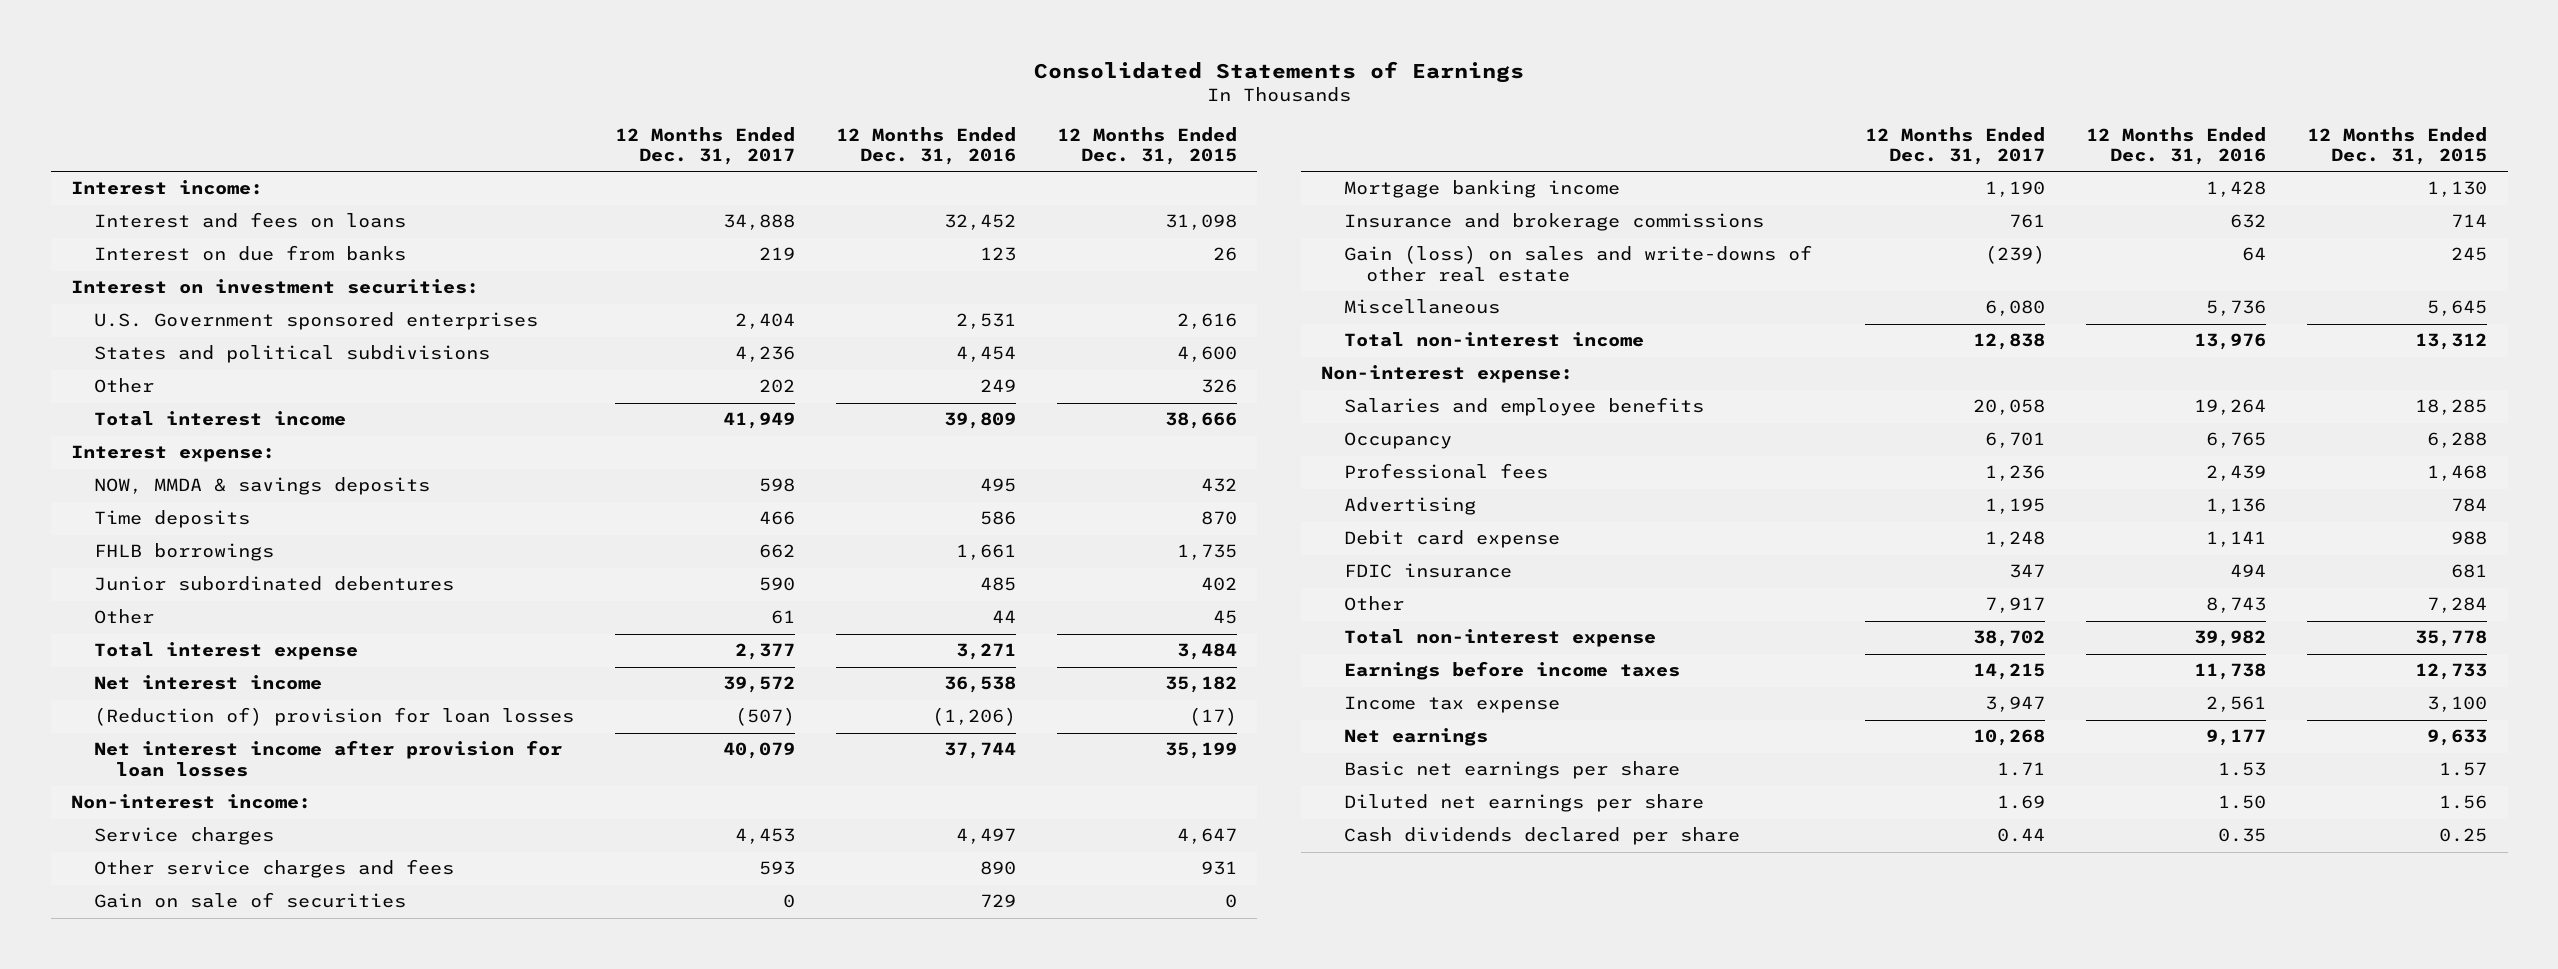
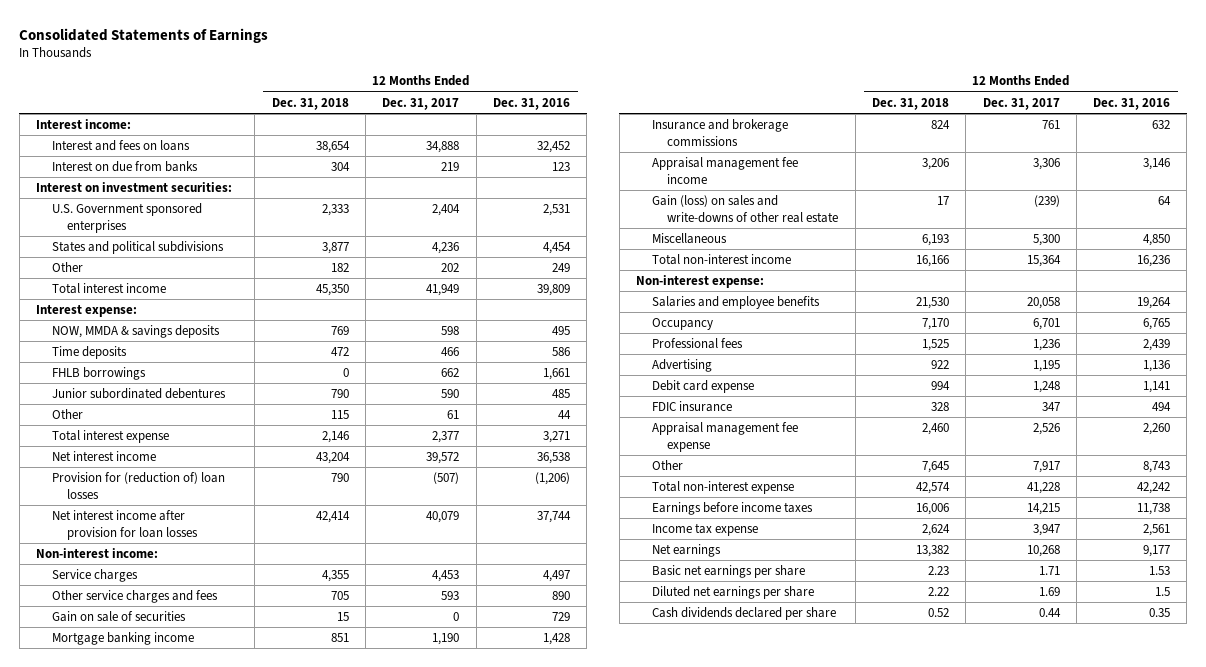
- | 12 Months Ended Dec. 31, 2017 | 12 Months Ended Dec. 31, 2016 | 12 Months Ended Dec. 31, 2015
+ | 12 Months Ended Dec. 31, 2018 | 12 Months Ended Dec. 31, 2017 | 12 Months Ended Dec. 31, 2016
- (Reduction of) provision for loan losses | (507) | (1,206) | (17)
+ Provision for (reduction of) loan losses | 790 | (507) | (1,206)
+ Appraisal management fee income | 3,206 | 3,306 | 3,146
- Miscellaneous | 6,080 | 5,736 | 5,645
- Total non-interest income | 12,838 | 13,976 | 13,312
+ Miscellaneous | 6,193 | 5,300 | 4,850
+ Total non-interest income | 16,166 | 15,364 | 16,236
+ Appraisal management fee expense | 2,460 | 2,526 | 2,260
- Total non-interest expense | 38,702 | 39,982 | 35,778
+ Total non-interest expense | 42,574 | 41,228 | 42,242
- Diluted net earnings per share | 1.69 | 1.50 | 1.56
+ Diluted net earnings per share | 2.22 | 1.69 | 1.5

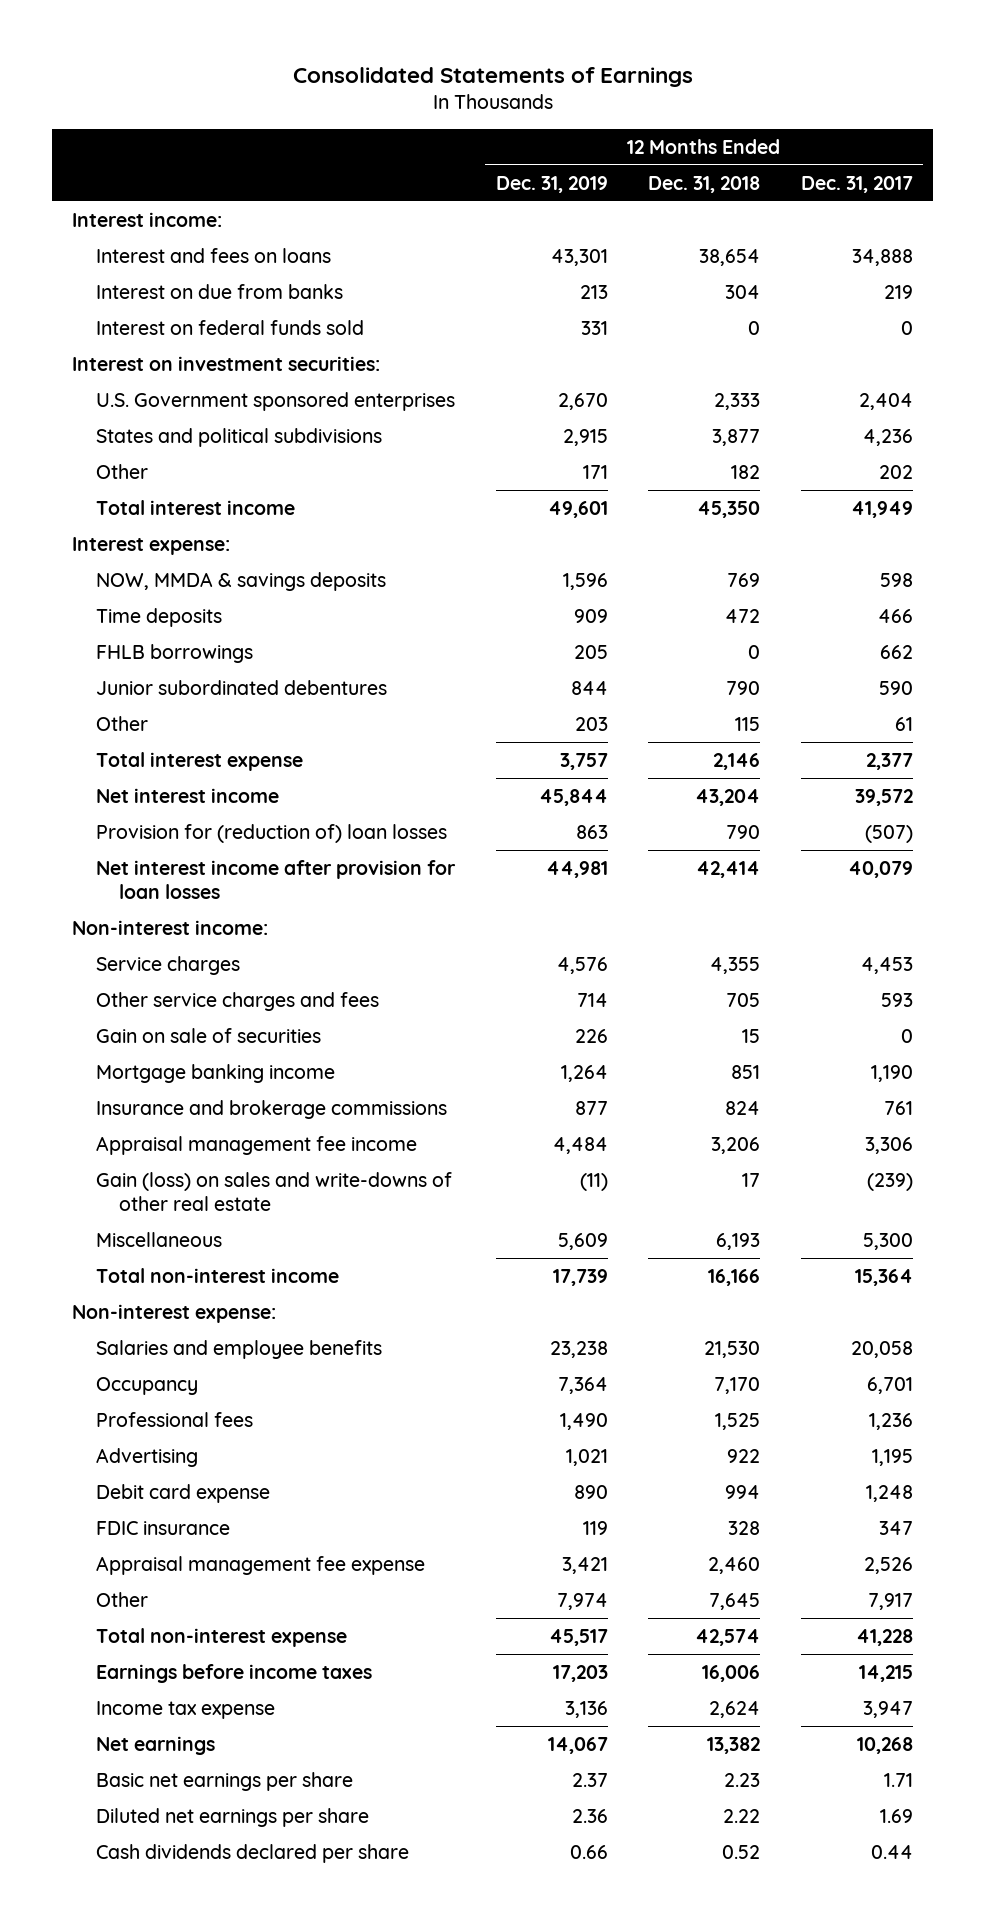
- | 12 Months Ended Dec. 31, 2018 | 12 Months Ended Dec. 31, 2017 | 12 Months Ended Dec. 31, 2016
+ | 12 Months Ended Dec. 31, 2019 | 12 Months Ended Dec. 31, 2018 | 12 Months Ended Dec. 31, 2017
+ Interest on federal funds sold | 331 | 0 | 0

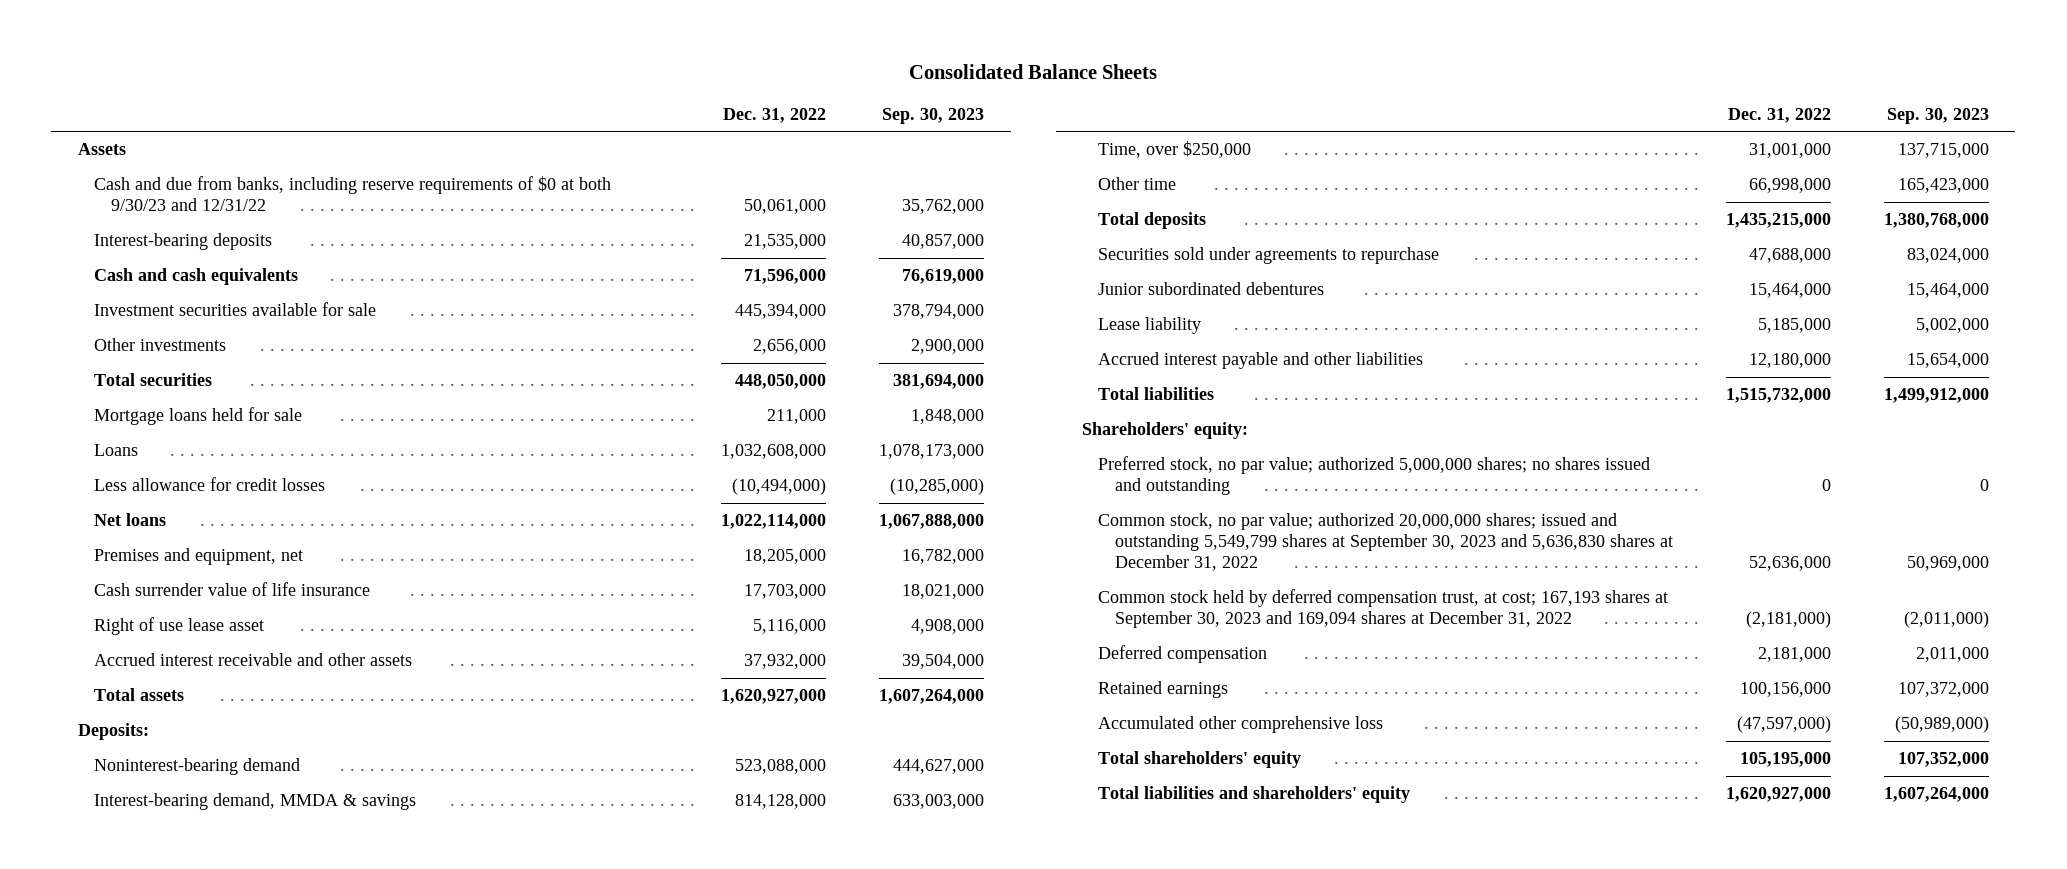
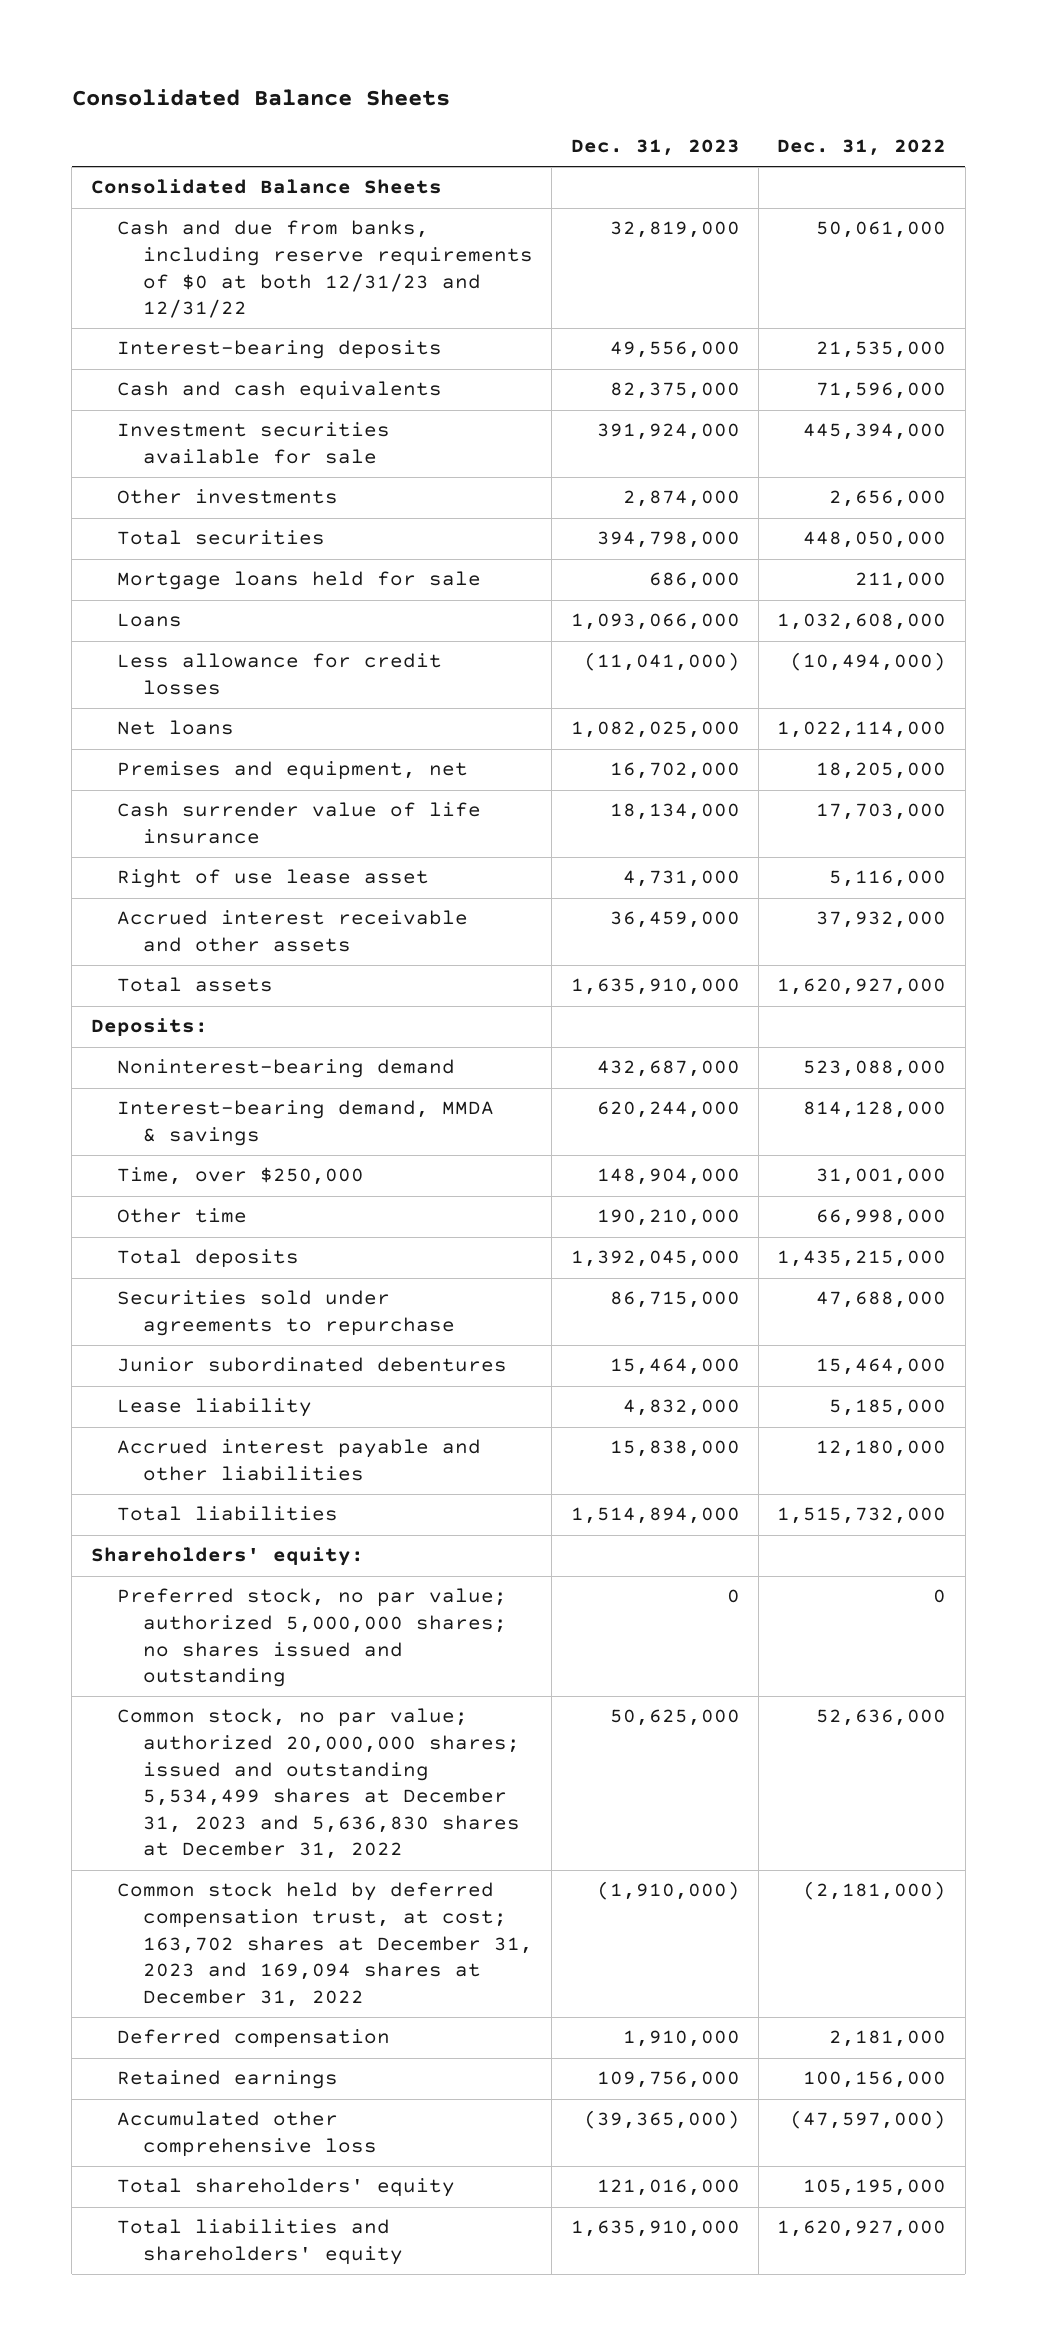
- | Dec. 31, 2022 | Sep. 30, 2023
+ | Dec. 31, 2023 | Dec. 31, 2022
- Assets
- Cash and due from banks, including reserve requirements of $0 at both 9/30/23 and 12/31/22 | 50,061,000 | 35,762,000
+ Consolidated Balance Sheets
+ Cash and due from banks, including reserve requirements of $0 at both 12/31/23 and 12/31/22 | 32,819,000 | 50,061,000
- Common stock, no par value; authorized 20,000,000 shares; issued and outstanding 5,549,799 shares at September 30, 2023 and 5,636,830 shares at December 31, 2022 | 52,636,000 | 50,969,000
- Common stock held by deferred compensation trust, at cost; 167,193 shares at September 30, 2023 and 169,094 shares at December 31, 2022 | (2,181,000) | (2,011,000)
+ Common stock, no par value; authorized 20,000,000 shares; issued and outstanding 5,534,499 shares at December 31, 2023 and 5,636,830 shares at December 31, 2022 | 50,625,000 | 52,636,000
+ Common stock held by deferred compensation trust, at cost; 163,702 shares at December 31, 2023 and 169,094 shares at December 31, 2022 | (1,910,000) | (2,181,000)

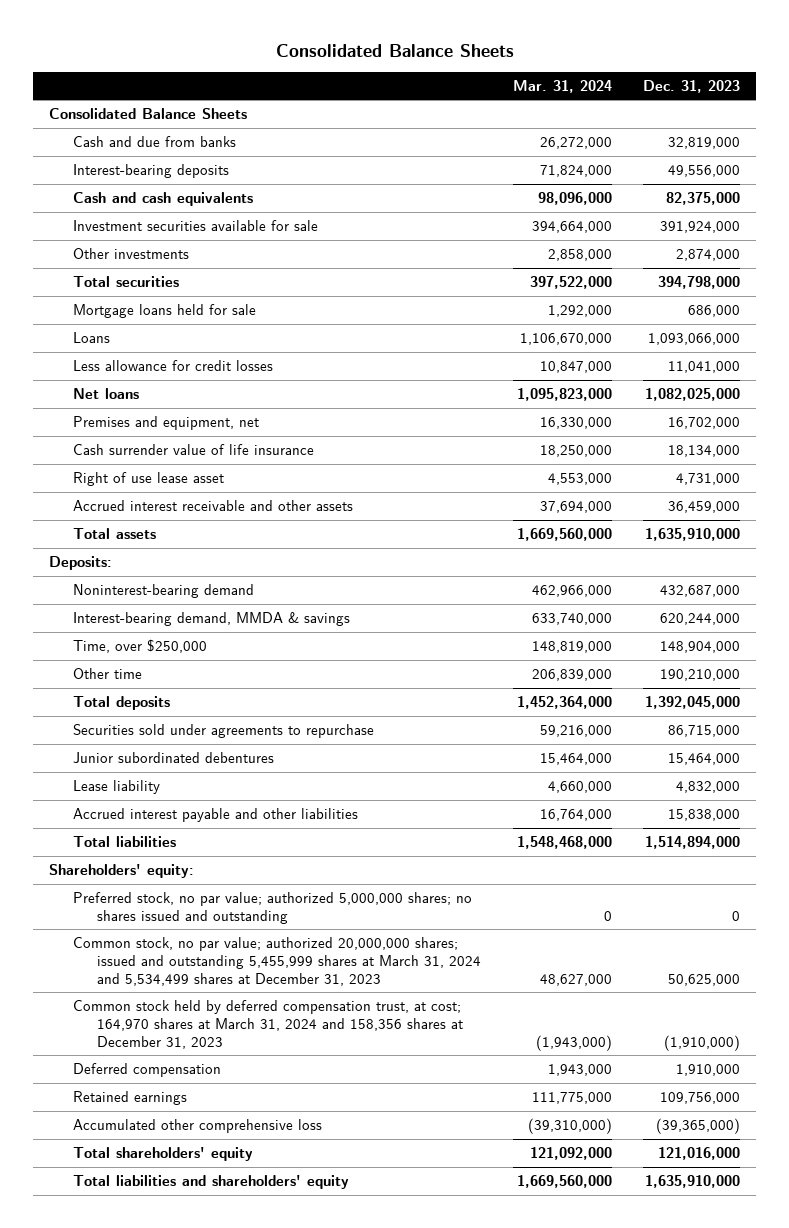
- | Dec. 31, 2023 | Dec. 31, 2022
+ | Mar. 31, 2024 | Dec. 31, 2023
- Cash and due from banks, including reserve requirements of $0 at both 12/31/23 and 12/31/22 | 32,819,000 | 50,061,000
+ Cash and due from banks | 26,272,000 | 32,819,000
- Less allowance for credit losses | (11,041,000) | (10,494,000)
+ Less allowance for credit losses | 10,847,000 | 11,041,000
- Common stock, no par value; authorized 20,000,000 shares; issued and outstanding 5,534,499 shares at December 31, 2023 and 5,636,830 shares at December 31, 2022 | 50,625,000 | 52,636,000
- Common stock held by deferred compensation trust, at cost; 163,702 shares at December 31, 2023 and 169,094 shares at December 31, 2022 | (1,910,000) | (2,181,000)
+ Common stock, no par value; authorized 20,000,000 shares; issued and outstanding 5,455,999 shares at March 31, 2024 and 5,534,499 shares at December 31, 2023 | 48,627,000 | 50,625,000
+ Common stock held by deferred compensation trust, at cost; 164,970 shares at March 31, 2024 and 158,356 shares at December 31, 2023 | (1,943,000) | (1,910,000)

